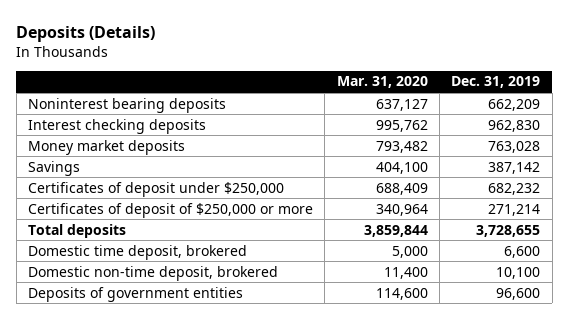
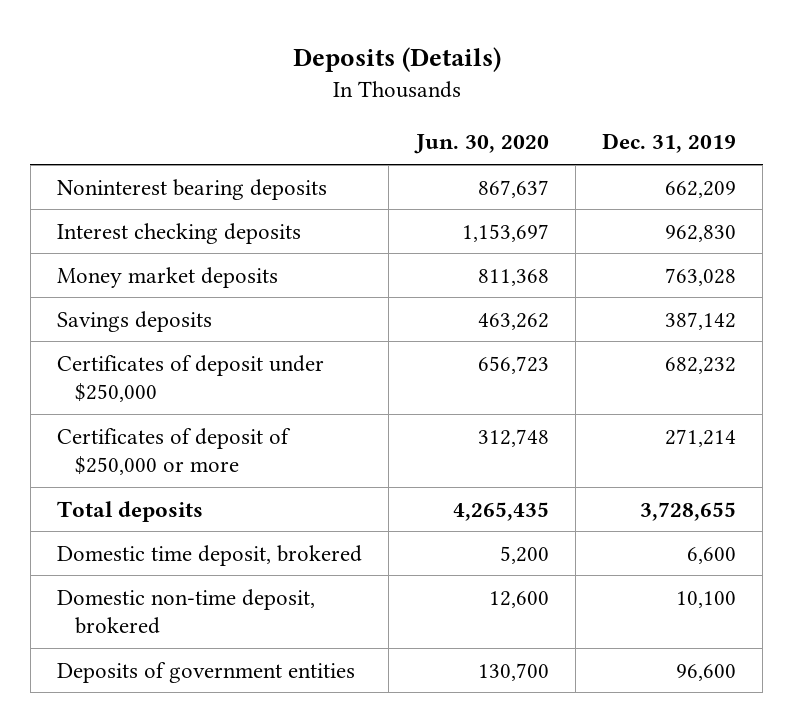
- | Mar. 31, 2020 | Dec. 31, 2019
+ | Jun. 30, 2020 | Dec. 31, 2019
- Savings | 404,100 | 387,142
+ Savings deposits | 463,262 | 387,142

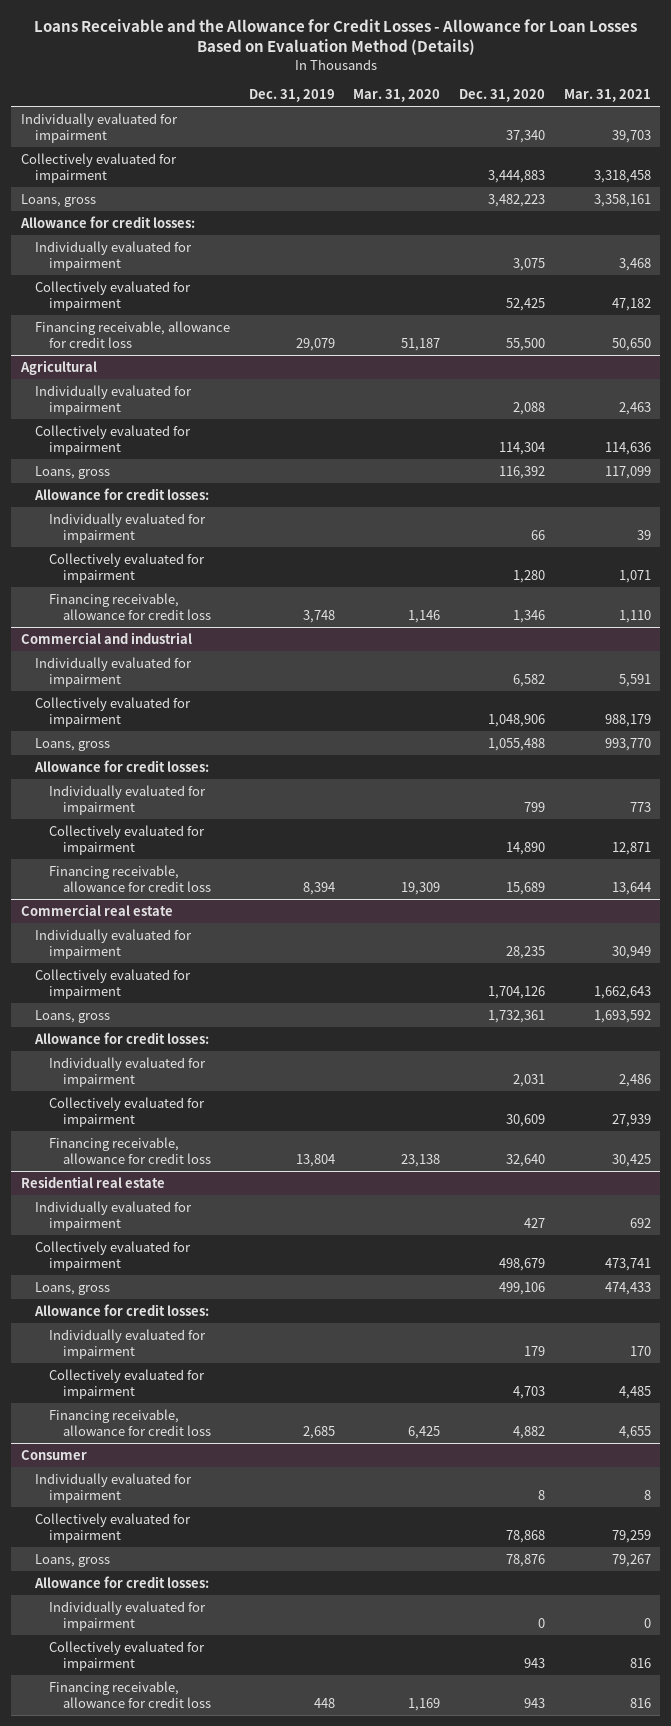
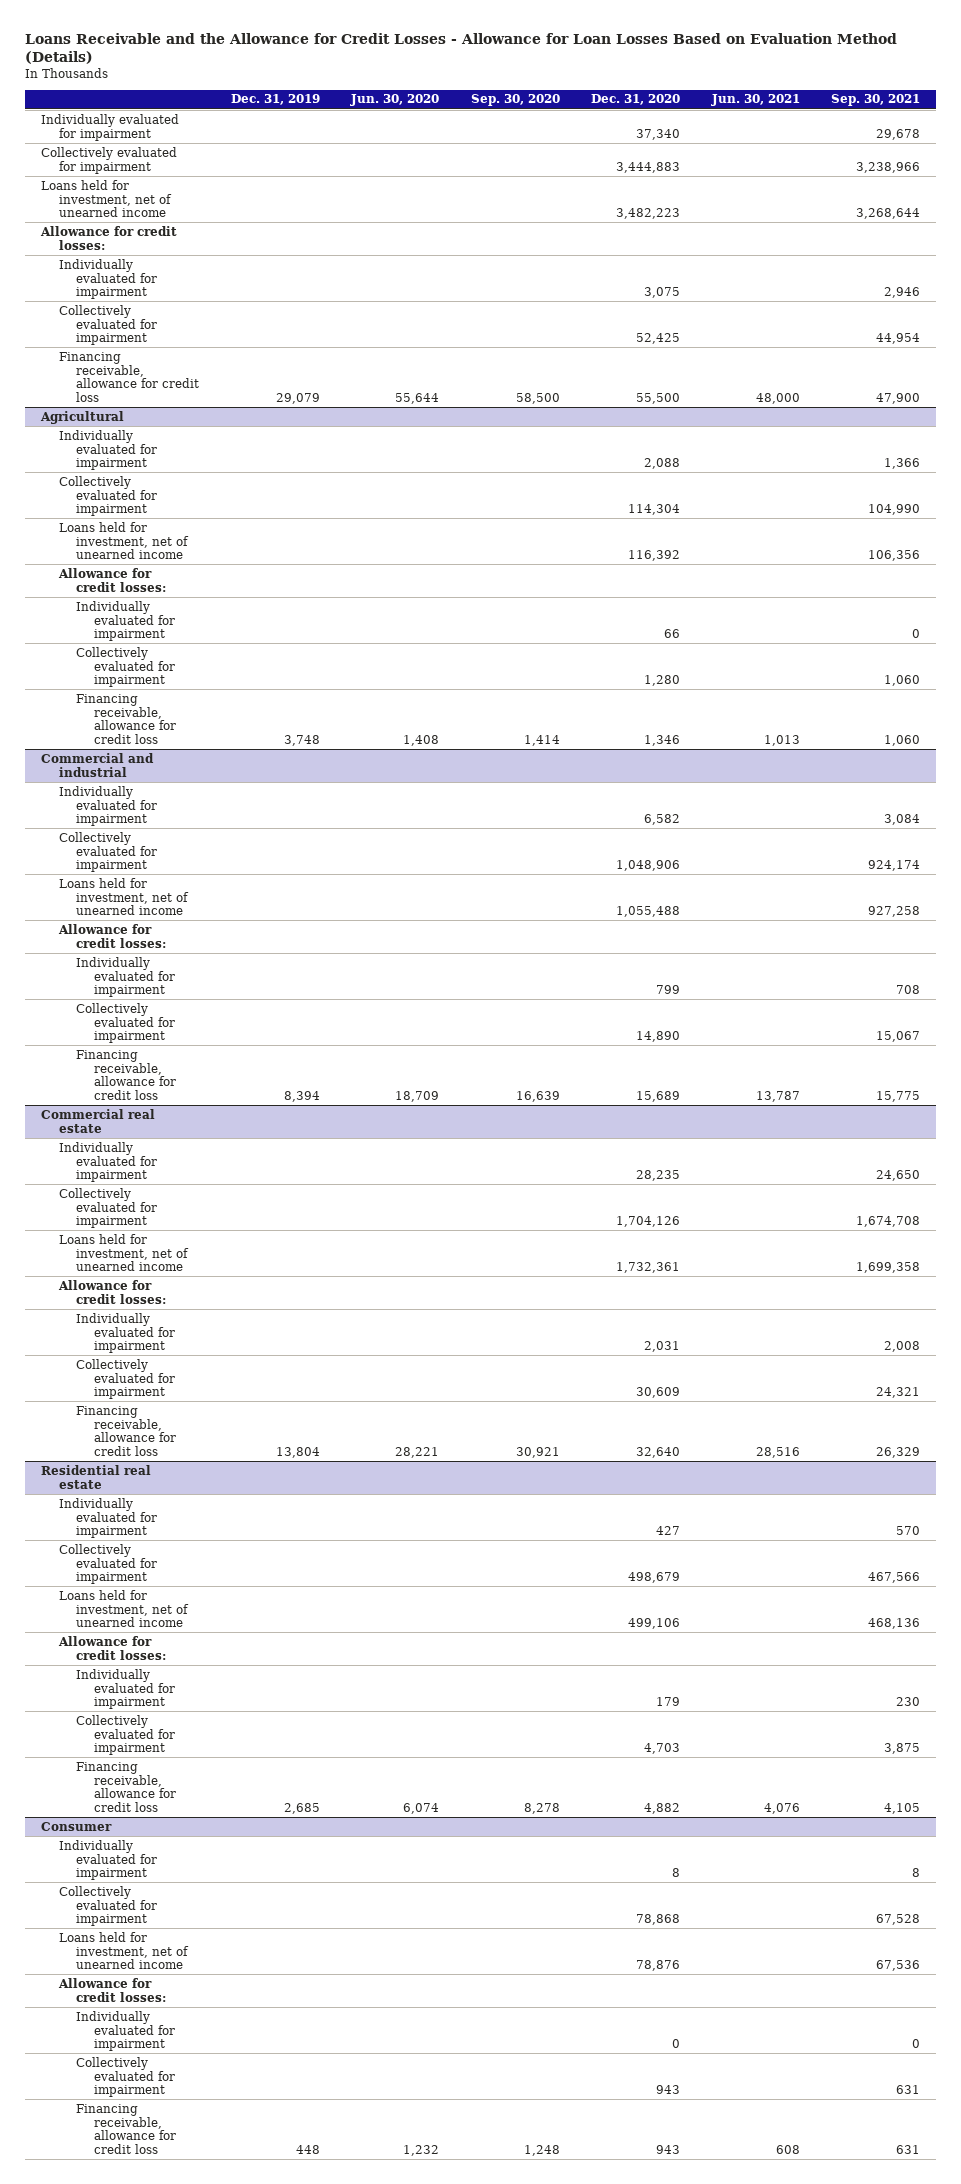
- | Dec. 31, 2019 | Mar. 31, 2020 | Dec. 31, 2020 | Mar. 31, 2021
+ | Dec. 31, 2019 | Jun. 30, 2020 | Sep. 30, 2020 | Dec. 31, 2020 | Jun. 30, 2021 | Sep. 30, 2021
- Loans, gross | | | 3,482,223 | 3,358,161
+ Loans held for investment, net of unearned income | | | | 3,482,223 | | 3,268,644
@ Agricultural
- Loans, gross | | | 116,392 | 117,099
+ Loans held for investment, net of unearned income | | | | 116,392 | | 106,356
@ Commercial and industrial
- Loans, gross | | | 1,055,488 | 993,770
+ Loans held for investment, net of unearned income | | | | 1,055,488 | | 927,258
@ Commercial real estate
- Loans, gross | | | 1,732,361 | 1,693,592
+ Loans held for investment, net of unearned income | | | | 1,732,361 | | 1,699,358
@ Residential real estate
- Loans, gross | | | 499,106 | 474,433
+ Loans held for investment, net of unearned income | | | | 499,106 | | 468,136
@ Consumer
- Loans, gross | | | 78,876 | 79,267
+ Loans held for investment, net of unearned income | | | | 78,876 | | 67,536

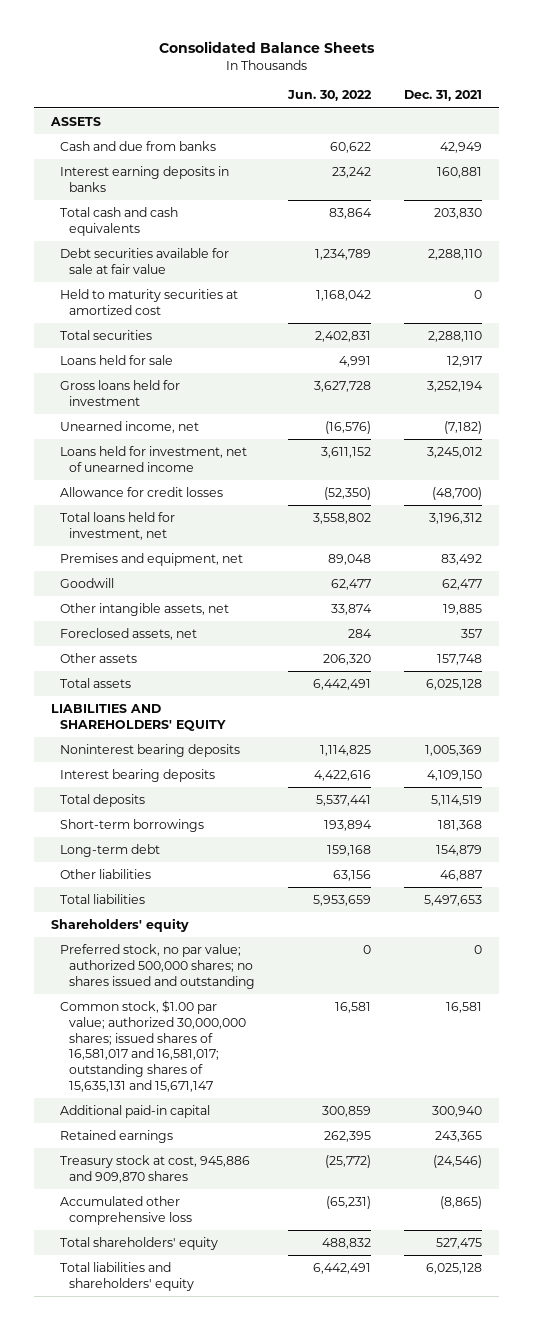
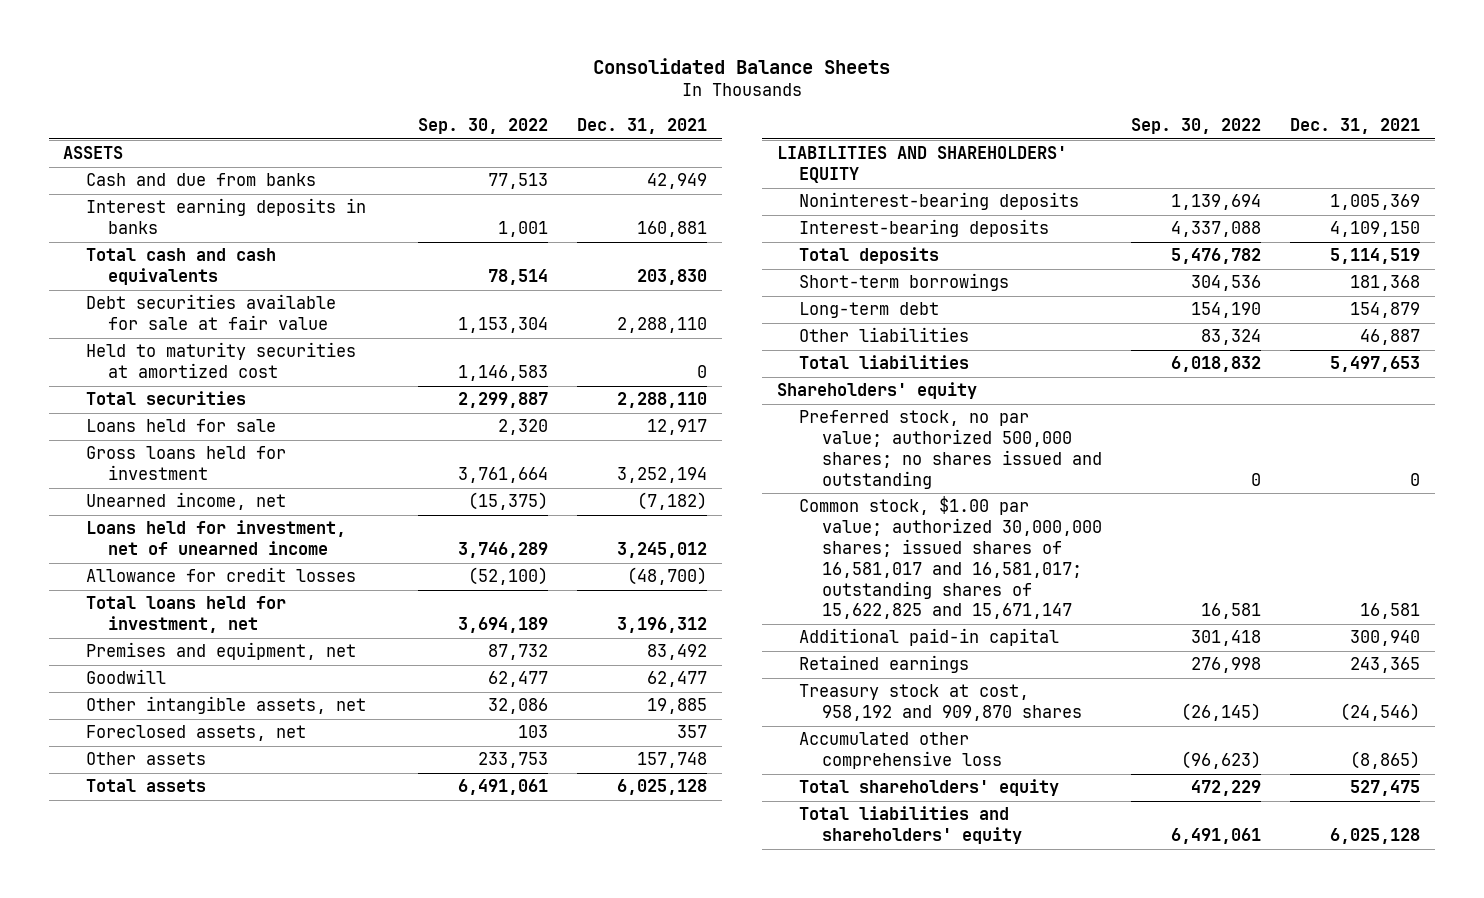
- | Jun. 30, 2022 | Dec. 31, 2021
+ | Sep. 30, 2022 | Dec. 31, 2021
- Noninterest bearing deposits | 1,114,825 | 1,005,369
- Interest bearing deposits | 4,422,616 | 4,109,150
+ Noninterest-bearing deposits | 1,139,694 | 1,005,369
+ Interest-bearing deposits | 4,337,088 | 4,109,150
- Common stock, $1.00 par value; authorized 30,000,000 shares; issued shares of 16,581,017 and 16,581,017; outstanding shares of 15,635,131 and 15,671,147 | 16,581 | 16,581
+ Common stock, $1.00 par value; authorized 30,000,000 shares; issued shares of 16,581,017 and 16,581,017; outstanding shares of 15,622,825 and 15,671,147 | 16,581 | 16,581
- Treasury stock at cost, 945,886 and 909,870 shares | (25,772) | (24,546)
+ Treasury stock at cost, 958,192 and 909,870 shares | (26,145) | (24,546)

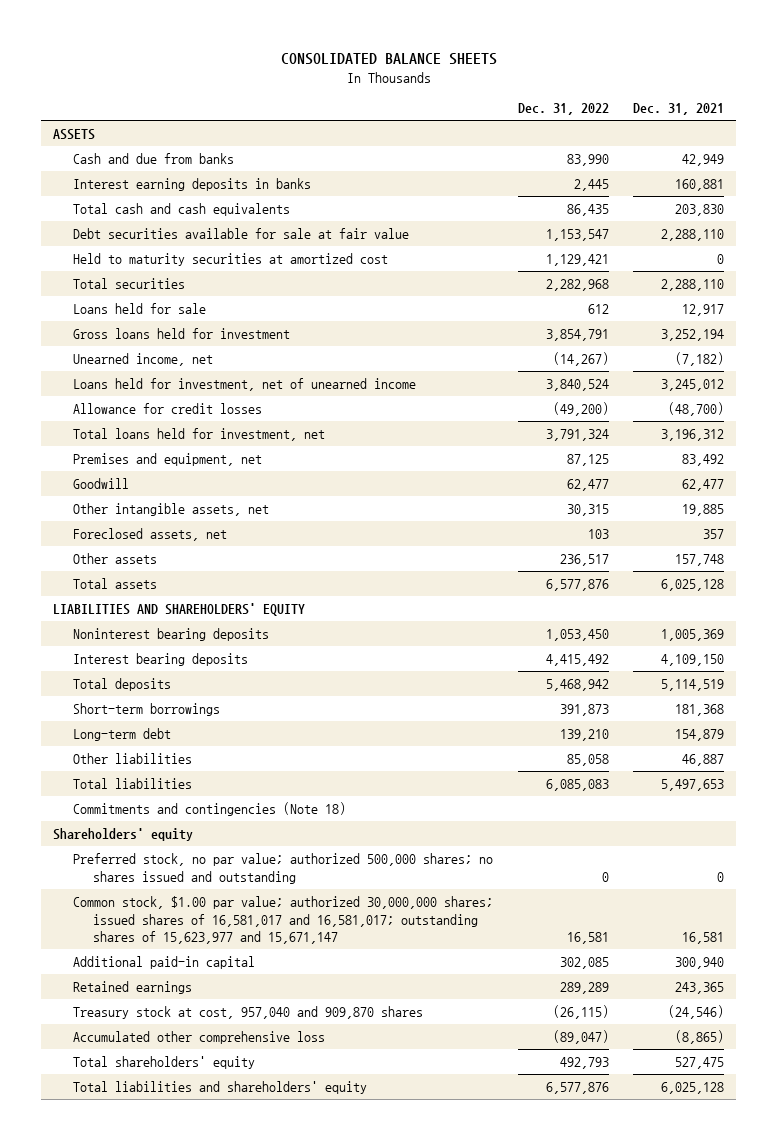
- Consolidated Balance Sheets
+ CONSOLIDATED BALANCE SHEETS
- | Sep. 30, 2022 | Dec. 31, 2021
+ | Dec. 31, 2022 | Dec. 31, 2021
- Noninterest-bearing deposits | 1,139,694 | 1,005,369
- Interest-bearing deposits | 4,337,088 | 4,109,150
+ Noninterest bearing deposits | 1,053,450 | 1,005,369
+ Interest bearing deposits | 4,415,492 | 4,109,150
+ Commitments and contingencies (Note 18)
- Common stock, $1.00 par value; authorized 30,000,000 shares; issued shares of 16,581,017 and 16,581,017; outstanding shares of 15,622,825 and 15,671,147 | 16,581 | 16,581
+ Common stock, $1.00 par value; authorized 30,000,000 shares; issued shares of 16,581,017 and 16,581,017; outstanding shares of 15,623,977 and 15,671,147 | 16,581 | 16,581
- Treasury stock at cost, 958,192 and 909,870 shares | (26,145) | (24,546)
+ Treasury stock at cost, 957,040 and 909,870 shares | (26,115) | (24,546)

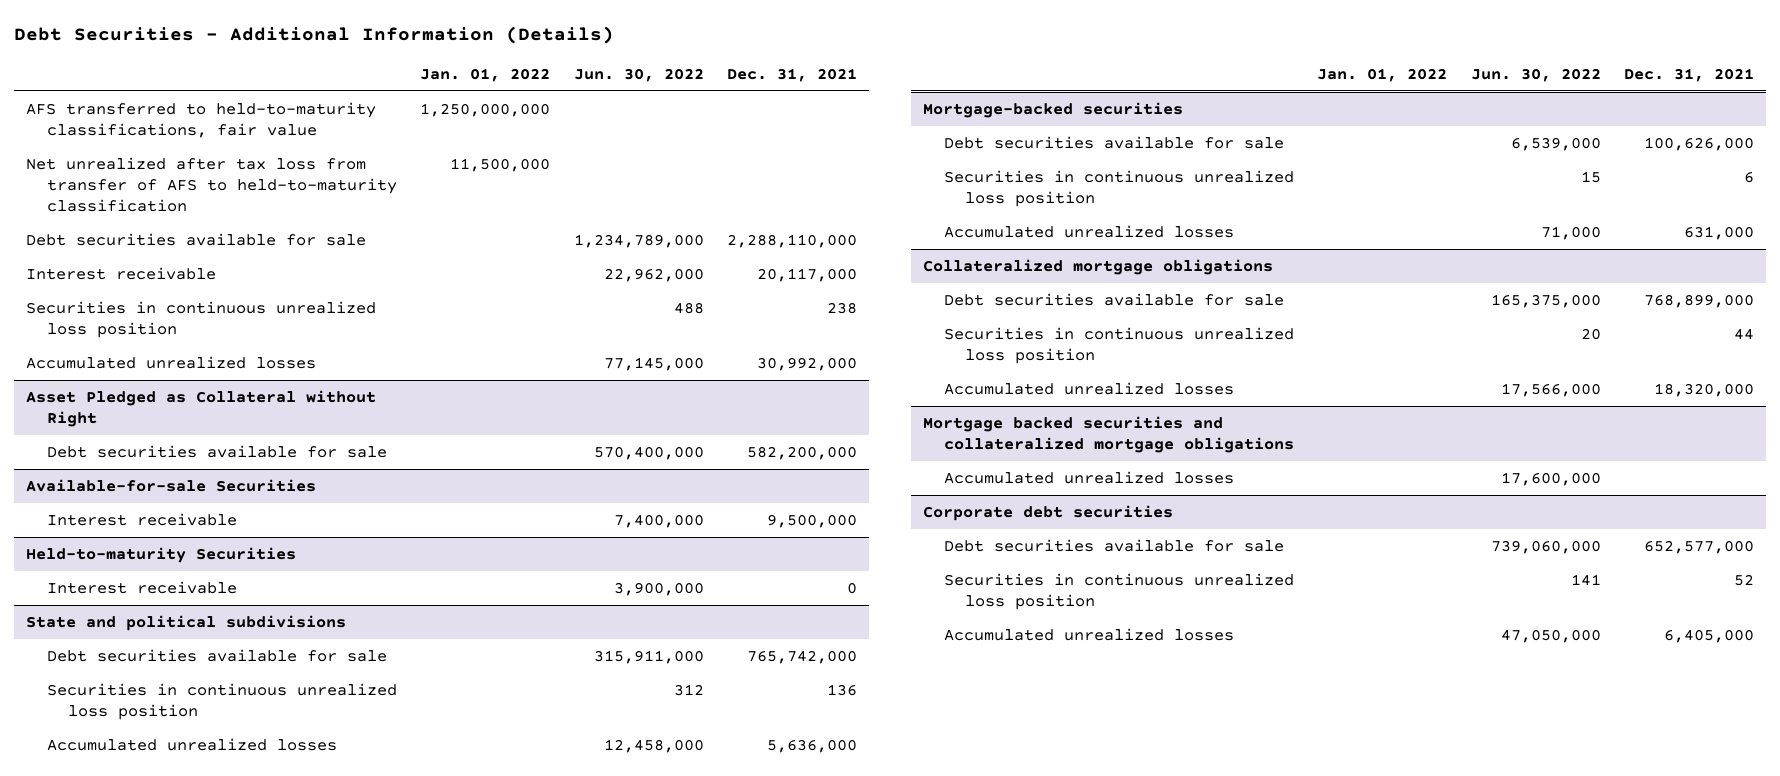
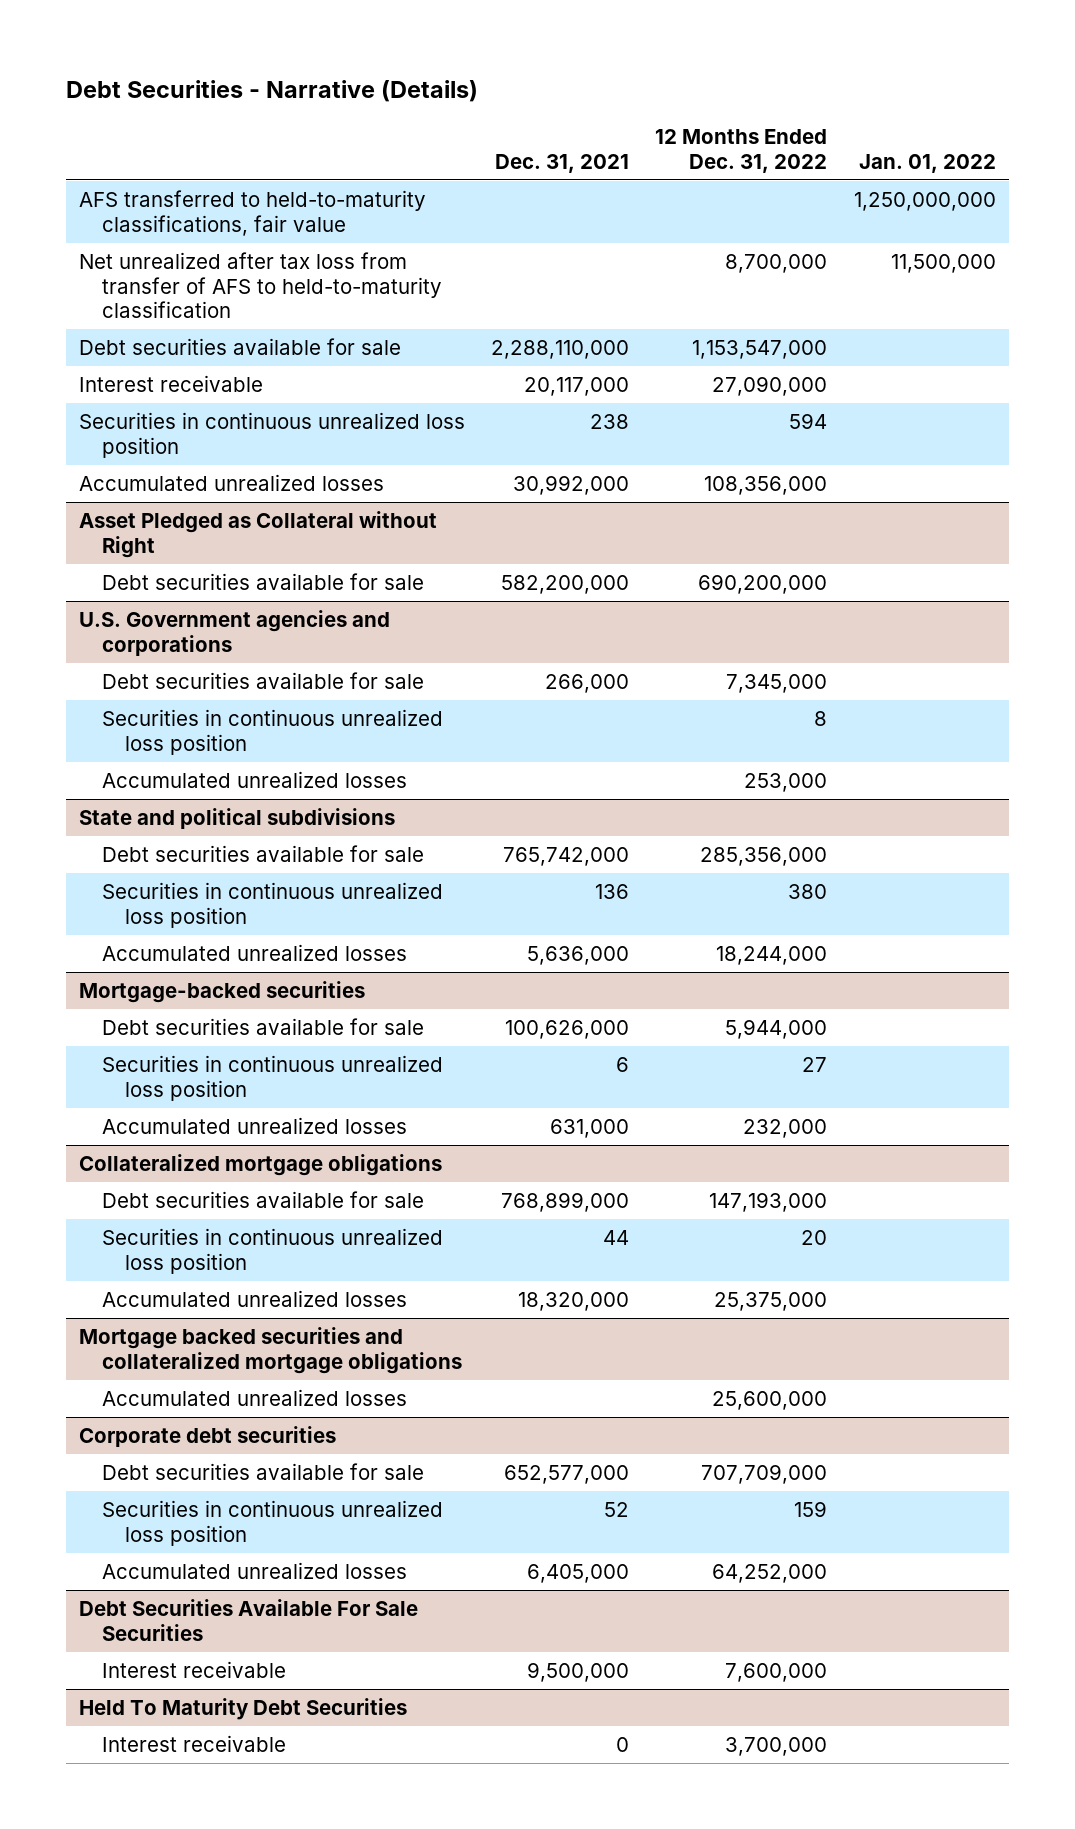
- Debt Securities - Additional Information (Details)
+ Debt Securities - Narrative (Details)
- | Jan. 01, 2022 | Jun. 30, 2022 | Dec. 31, 2021
+ | Dec. 31, 2021 | 12 Months Ended Dec. 31, 2022 | Jan. 01, 2022
- Available-for-sale Securities
- Interest receivable | | 7,400,000 | 9,500,000
- Held-to-maturity Securities
- Interest receivable | | 3,900,000 | 0
+ U.S. Government agencies and corporations
+ Debt securities available for sale | 266,000 | 7,345,000 |
+ Securities in continuous unrealized loss position | | 8 |
+ Accumulated unrealized losses | | 253,000 |
+ Debt Securities Available For Sale Securities
+ Interest receivable | 9,500,000 | 7,600,000 |
+ Held To Maturity Debt Securities
+ Interest receivable | 0 | 3,700,000 |

